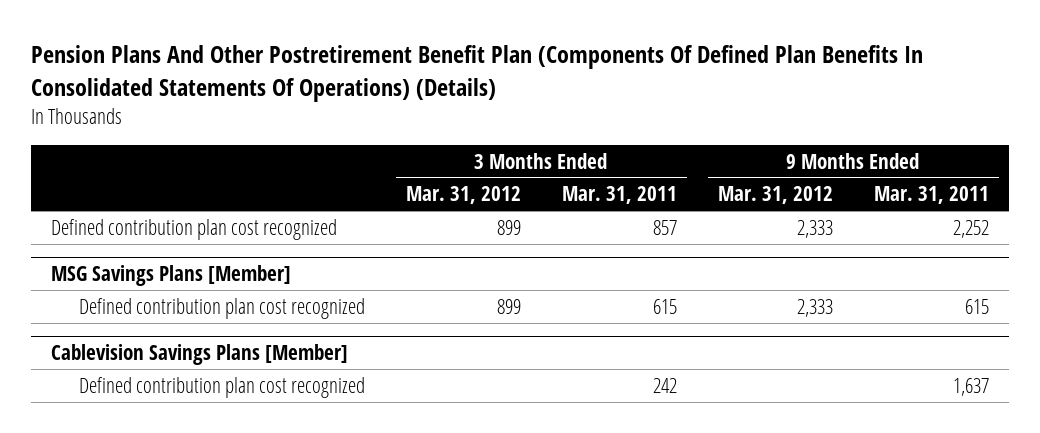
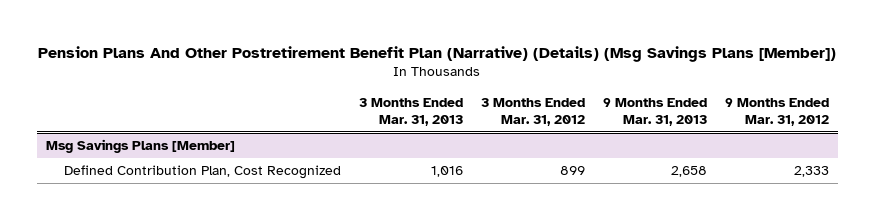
- Pension Plans And Other Postretirement Benefit Plan (Components Of Defined Plan Benefits In Consolidated Statements Of Operations) (Details)
+ Pension Plans And Other Postretirement Benefit Plan (Narrative) (Details) (Msg Savings Plans [Member])
- | 3 Months Ended Mar. 31, 2012 | 3 Months Ended Mar. 31, 2011 | 9 Months Ended Mar. 31, 2012 | 9 Months Ended Mar. 31, 2011
+ | 3 Months Ended Mar. 31, 2013 | 3 Months Ended Mar. 31, 2012 | 9 Months Ended Mar. 31, 2013 | 9 Months Ended Mar. 31, 2012
- Defined contribution plan cost recognized | 899 | 857 | 2,333 | 2,252
- MSG Savings Plans [Member]
- Defined contribution plan cost recognized | 899 | 615 | 2,333 | 615
- Cablevision Savings Plans [Member]
- Defined contribution plan cost recognized | | 242 | | 1,637
+ Msg Savings Plans [Member]
+ Defined Contribution Plan, Cost Recognized | 1,016 | 899 | 2,658 | 2,333

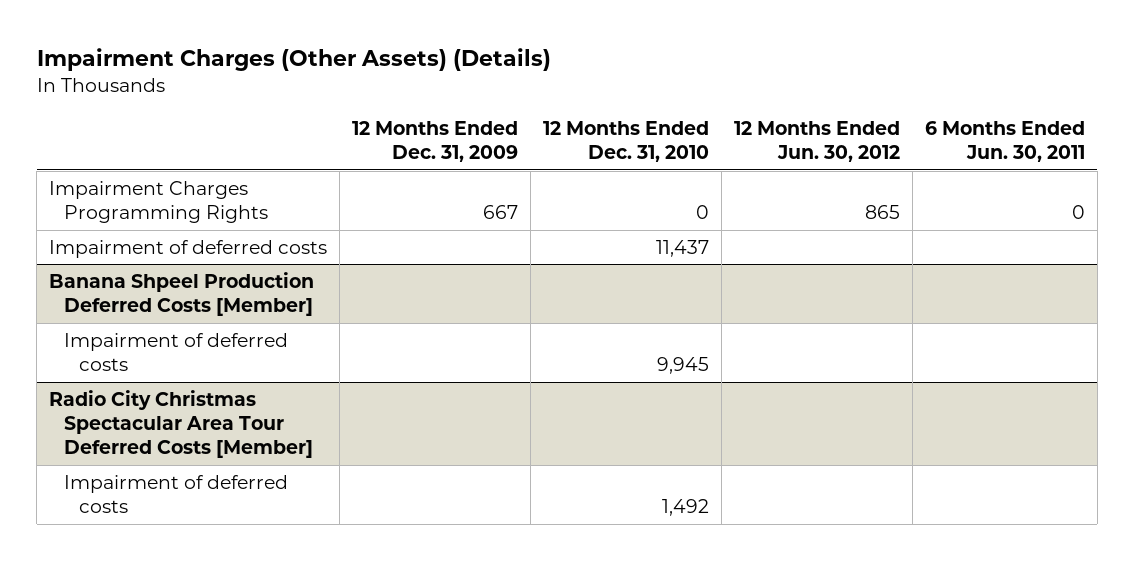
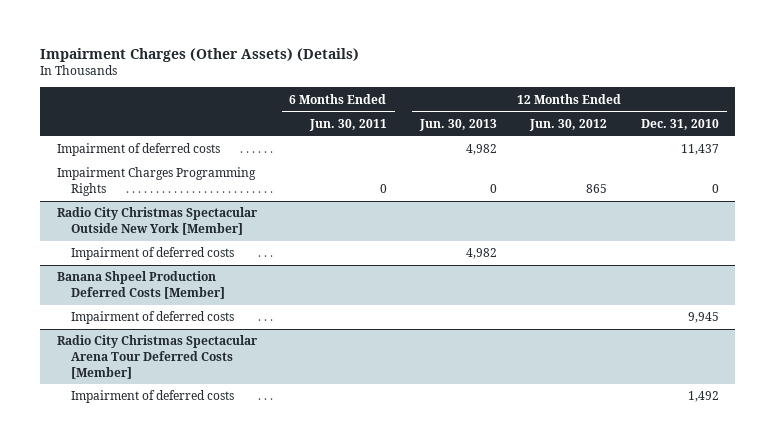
- | 12 Months Ended Dec. 31, 2009 | 12 Months Ended Dec. 31, 2010 | 12 Months Ended Jun. 30, 2012 | 6 Months Ended Jun. 30, 2011
+ | 6 Months Ended Jun. 30, 2011 | 12 Months Ended Jun. 30, 2013 | 12 Months Ended Jun. 30, 2012 | 12 Months Ended Dec. 31, 2010
moved down: Impairment Charges Programming Rights | 0 | 0 | 865 | 0
+ Radio City Christmas Spectacular Outside New York [Member]
+ Impairment of deferred costs | | 4,982 | |
- Radio City Christmas Spectacular Area Tour Deferred Costs [Member]
+ Radio City Christmas Spectacular Arena Tour Deferred Costs [Member]

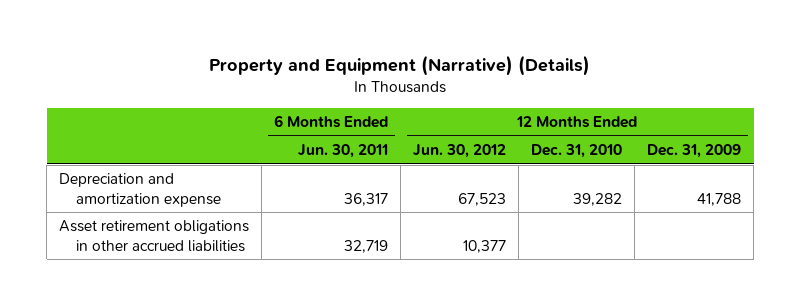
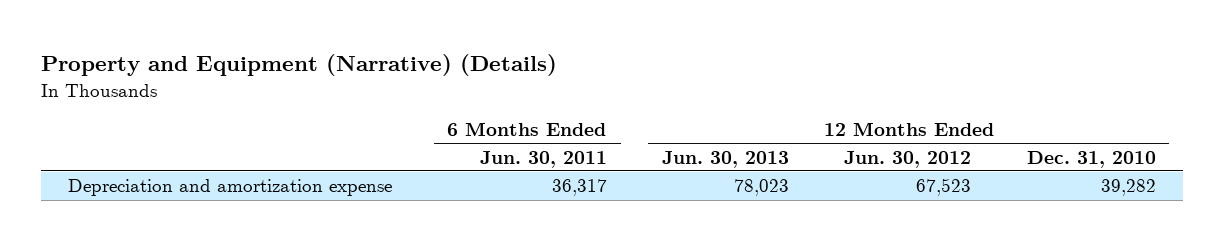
- | 6 Months Ended Jun. 30, 2011 | 12 Months Ended Jun. 30, 2012 | 12 Months Ended Dec. 31, 2010 | 12 Months Ended Dec. 31, 2009
+ | 6 Months Ended Jun. 30, 2011 | 12 Months Ended Jun. 30, 2013 | 12 Months Ended Jun. 30, 2012 | 12 Months Ended Dec. 31, 2010
- Asset retirement obligations in other accrued liabilities | 32,719 | 10,377 | |

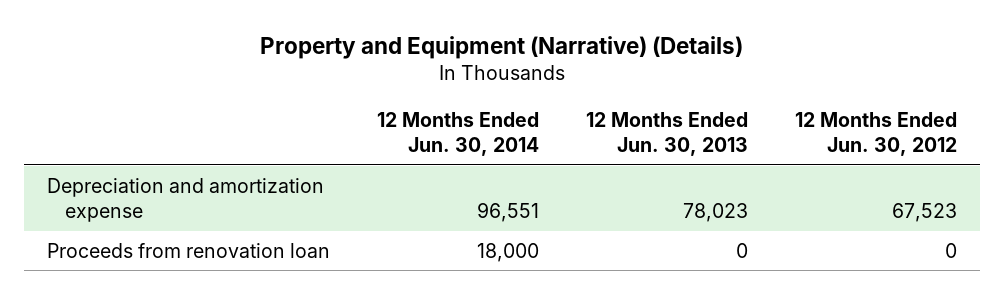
- | 6 Months Ended Jun. 30, 2011 | 12 Months Ended Jun. 30, 2013 | 12 Months Ended Jun. 30, 2012 | 12 Months Ended Dec. 31, 2010
+ | 12 Months Ended Jun. 30, 2014 | 12 Months Ended Jun. 30, 2013 | 12 Months Ended Jun. 30, 2012
+ Proceeds from renovation loan | 18,000 | 0 | 0

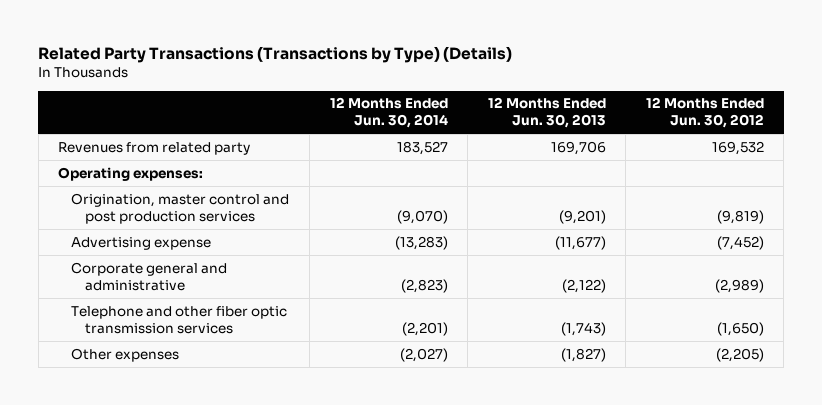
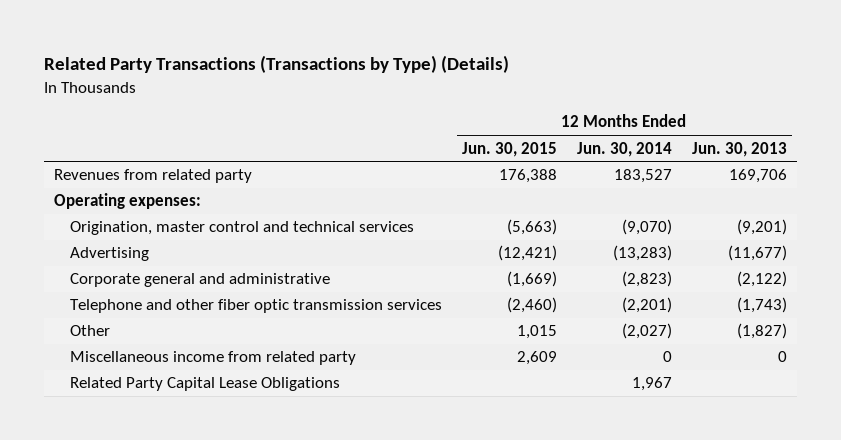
- | 12 Months Ended Jun. 30, 2014 | 12 Months Ended Jun. 30, 2013 | 12 Months Ended Jun. 30, 2012
+ | 12 Months Ended Jun. 30, 2015 | 12 Months Ended Jun. 30, 2014 | 12 Months Ended Jun. 30, 2013
- Origination, master control and post production services | (9,070) | (9,201) | (9,819)
- Advertising expense | (13,283) | (11,677) | (7,452)
+ Origination, master control and technical services | (5,663) | (9,070) | (9,201)
+ Advertising | (12,421) | (13,283) | (11,677)
- Other expenses | (2,027) | (1,827) | (2,205)
+ Other | 1,015 | (2,027) | (1,827)
+ Miscellaneous income from related party | 2,609 | 0 | 0
+ Related Party Capital Lease Obligations | | 1,967 |

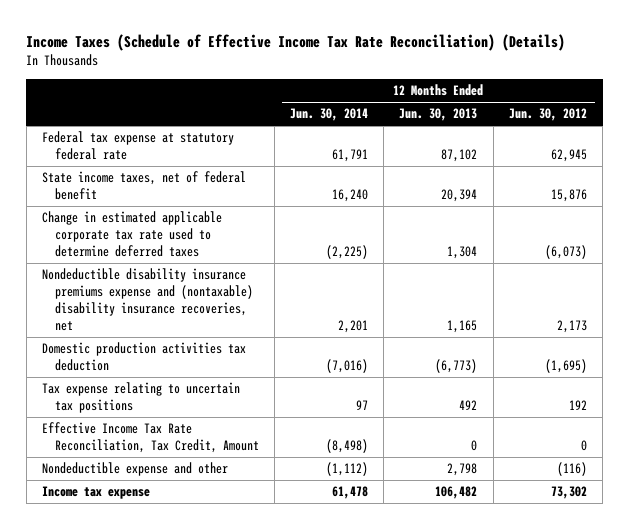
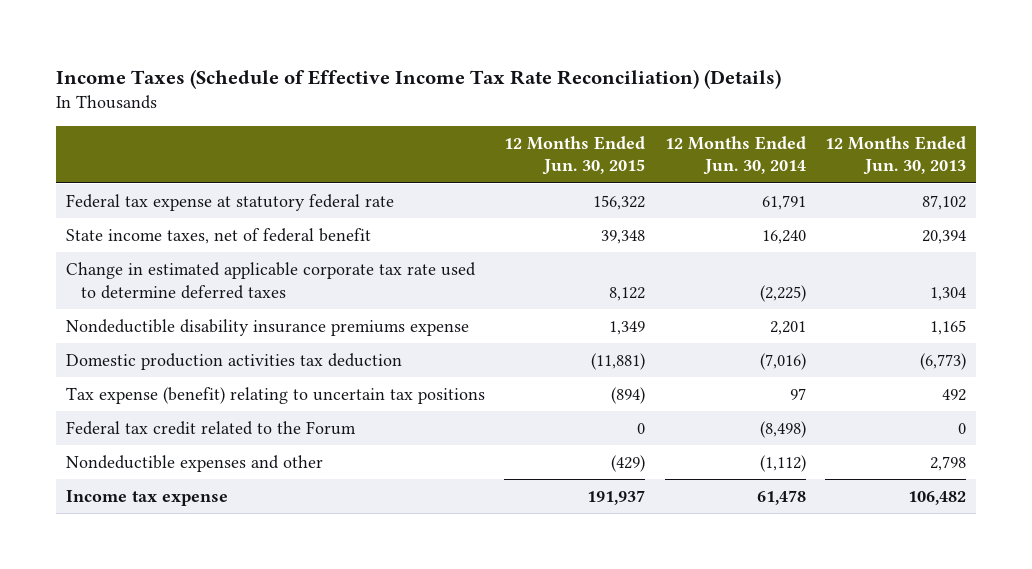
- | 12 Months Ended Jun. 30, 2014 | 12 Months Ended Jun. 30, 2013 | 12 Months Ended Jun. 30, 2012
+ | 12 Months Ended Jun. 30, 2015 | 12 Months Ended Jun. 30, 2014 | 12 Months Ended Jun. 30, 2013
- Nondeductible disability insurance premiums expense and (nontaxable) disability insurance recoveries, net | 2,201 | 1,165 | 2,173
+ Nondeductible disability insurance premiums expense | 1,349 | 2,201 | 1,165
- Tax expense relating to uncertain tax positions | 97 | 492 | 192
- Effective Income Tax Rate Reconciliation, Tax Credit, Amount | (8,498) | 0 | 0
- Nondeductible expense and other | (1,112) | 2,798 | (116)
+ Tax expense (benefit) relating to uncertain tax positions | (894) | 97 | 492
+ Federal tax credit related to the Forum | 0 | (8,498) | 0
+ Nondeductible expenses and other | (429) | (1,112) | 2,798

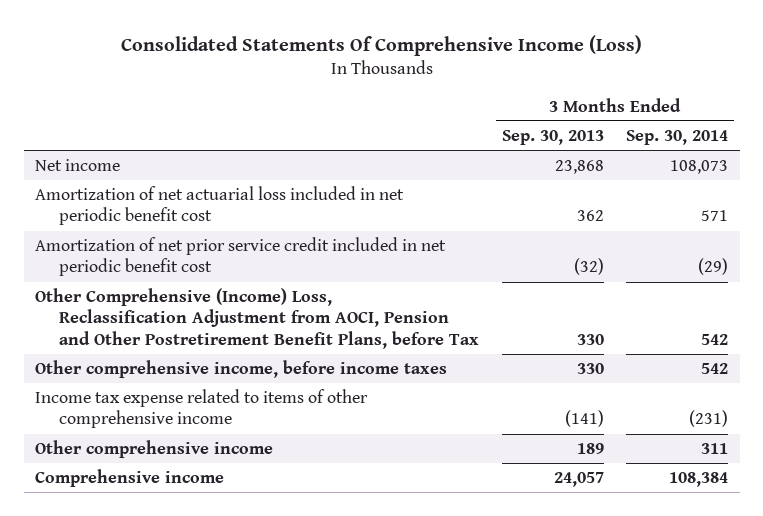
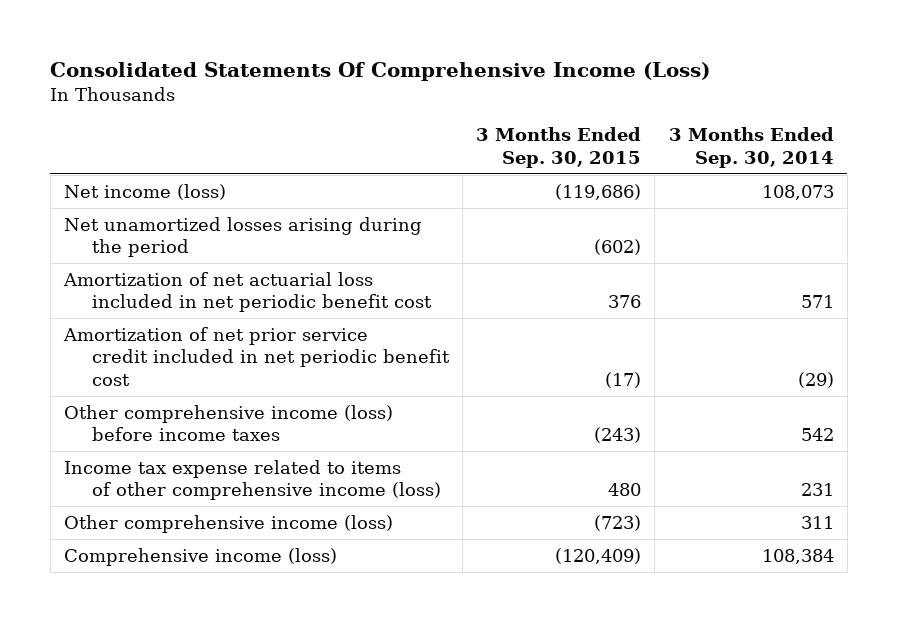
- | 3 Months Ended Sep. 30, 2013 | 3 Months Ended Sep. 30, 2014
+ | 3 Months Ended Sep. 30, 2015 | 3 Months Ended Sep. 30, 2014
- Net income | 23,868 | 108,073
+ Net income (loss) | (119,686) | 108,073
+ Net unamortized losses arising during the period | (602) |
- Other Comprehensive (Income) Loss, Reclassification Adjustment from AOCI, Pension and Other Postretirement Benefit Plans, before Tax | 330 | 542
- Other comprehensive income, before income taxes | 330 | 542
- Income tax expense related to items of other comprehensive income | (141) | (231)
- Other comprehensive income | 189 | 311
- Comprehensive income | 24,057 | 108,384
+ Other comprehensive income (loss) before income taxes | (243) | 542
+ Income tax expense related to items of other comprehensive income (loss) | 480 | 231
+ Other comprehensive income (loss) | (723) | 311
+ Comprehensive income (loss) | (120,409) | 108,384

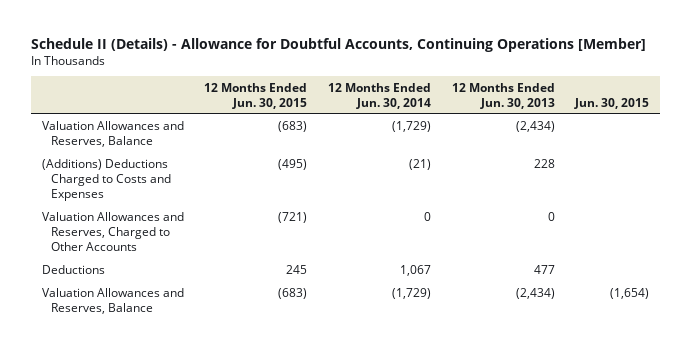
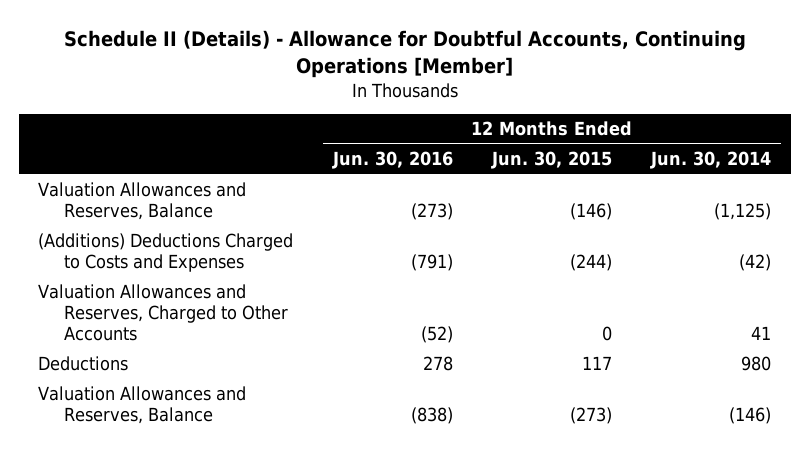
- | 12 Months Ended Jun. 30, 2015 | 12 Months Ended Jun. 30, 2014 | 12 Months Ended Jun. 30, 2013 | Jun. 30, 2015
+ | 12 Months Ended Jun. 30, 2016 | 12 Months Ended Jun. 30, 2015 | 12 Months Ended Jun. 30, 2014
- Valuation Allowances and Reserves, Balance | (683) | (1,729) | (2,434) |
- (Additions) Deductions Charged to Costs and Expenses | (495) | (21) | 228 |
- Valuation Allowances and Reserves, Charged to Other Accounts | (721) | 0 | 0 |
- Deductions | 245 | 1,067 | 477 |
- Valuation Allowances and Reserves, Balance | (683) | (1,729) | (2,434) | (1,654)
+ Valuation Allowances and Reserves, Balance | (273) | (146) | (1,125)
+ (Additions) Deductions Charged to Costs and Expenses | (791) | (244) | (42)
+ Valuation Allowances and Reserves, Charged to Other Accounts | (52) | 0 | 41
+ Deductions | 278 | 117 | 980
+ Valuation Allowances and Reserves, Balance | (838) | (273) | (146)

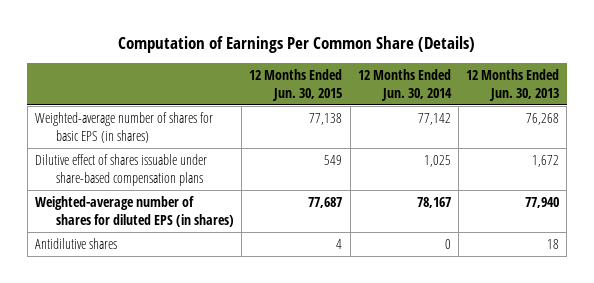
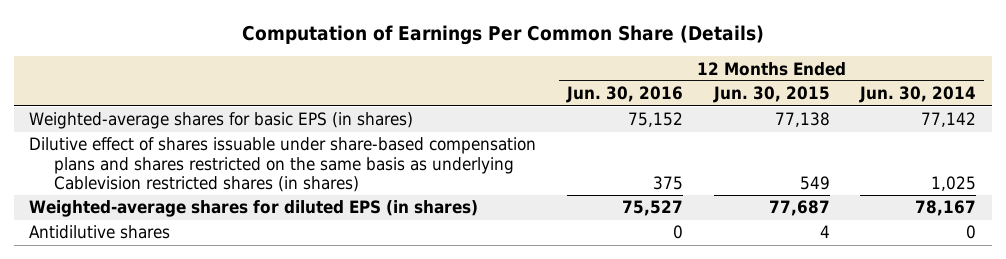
- | 12 Months Ended Jun. 30, 2015 | 12 Months Ended Jun. 30, 2014 | 12 Months Ended Jun. 30, 2013
+ | 12 Months Ended Jun. 30, 2016 | 12 Months Ended Jun. 30, 2015 | 12 Months Ended Jun. 30, 2014
- Weighted-average number of shares for basic EPS (in shares) | 77,138 | 77,142 | 76,268
- Dilutive effect of shares issuable under share-based compensation plans | 549 | 1,025 | 1,672
- Weighted-average number of shares for diluted EPS (in shares) | 77,687 | 78,167 | 77,940
+ Weighted-average shares for basic EPS (in shares) | 75,152 | 77,138 | 77,142
+ Dilutive effect of shares issuable under share-based compensation plans and shares restricted on the same basis as underlying Cablevision restricted shares (in shares) | 375 | 549 | 1,025
+ Weighted-average shares for diluted EPS (in shares) | 75,527 | 77,687 | 78,167

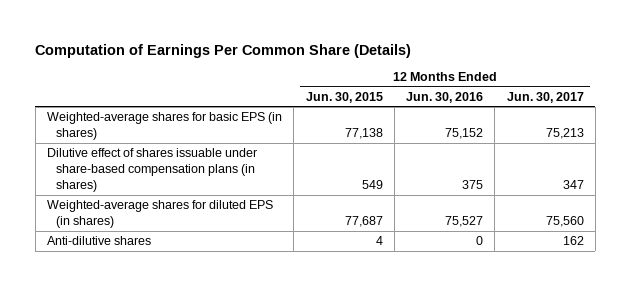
- | 12 Months Ended Jun. 30, 2016 | 12 Months Ended Jun. 30, 2015 | 12 Months Ended Jun. 30, 2014
+ | 12 Months Ended Jun. 30, 2015 | 12 Months Ended Jun. 30, 2016 | 12 Months Ended Jun. 30, 2017
- Dilutive effect of shares issuable under share-based compensation plans and shares restricted on the same basis as underlying Cablevision restricted shares (in shares) | 375 | 549 | 1,025
+ Dilutive effect of shares issuable under share-based compensation plans (in shares) | 549 | 375 | 347
- Antidilutive shares | 0 | 4 | 0
+ Anti-dilutive shares | 4 | 0 | 162

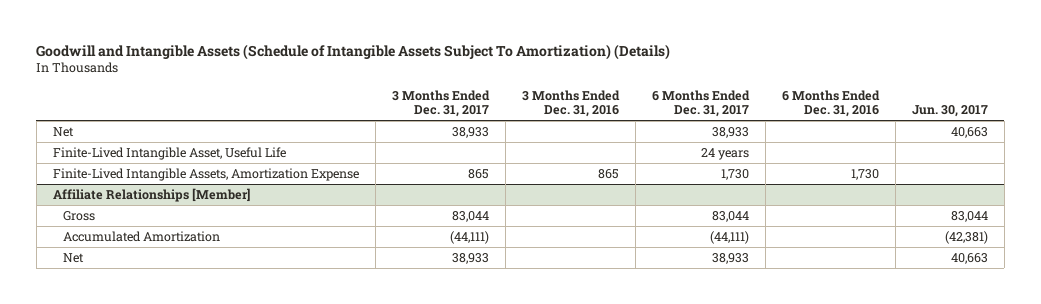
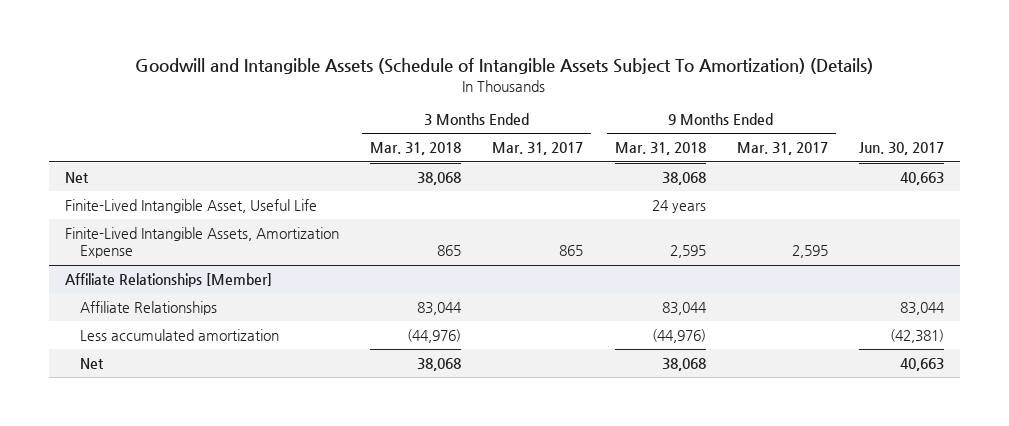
- | 3 Months Ended Dec. 31, 2017 | 3 Months Ended Dec. 31, 2016 | 6 Months Ended Dec. 31, 2017 | 6 Months Ended Dec. 31, 2016 | Jun. 30, 2017
+ | 3 Months Ended Mar. 31, 2018 | 3 Months Ended Mar. 31, 2017 | 9 Months Ended Mar. 31, 2018 | 9 Months Ended Mar. 31, 2017 | Jun. 30, 2017
@ Affiliate Relationships [Member]
- Gross | 83,044 | | 83,044 | | 83,044
- Accumulated Amortization | (44,111) | | (44,111) | | (42,381)
+ Affiliate Relationships | 83,044 | | 83,044 | | 83,044
+ Less accumulated amortization | (44,976) | | (44,976) | | (42,381)

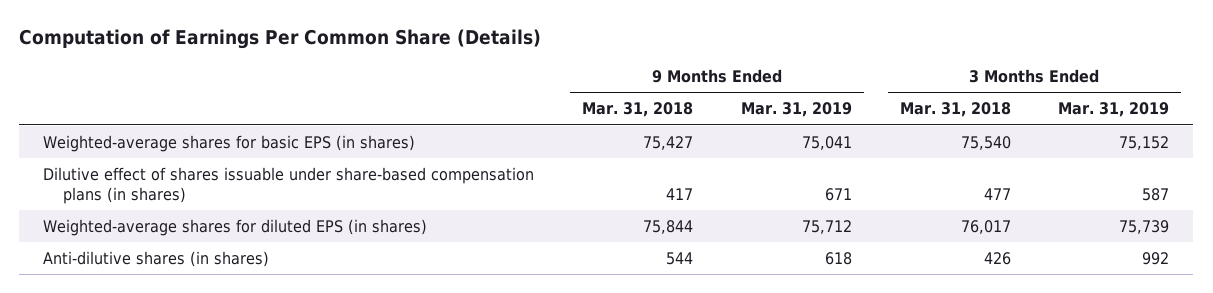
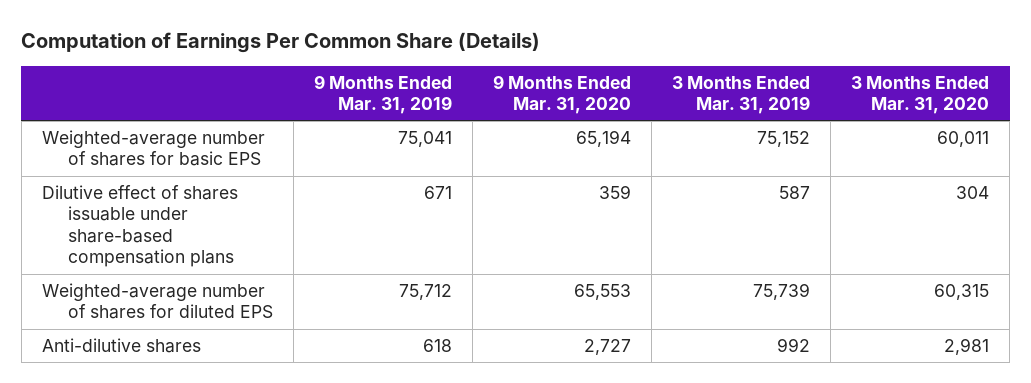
- | 9 Months Ended Mar. 31, 2018 | 9 Months Ended Mar. 31, 2019 | 3 Months Ended Mar. 31, 2018 | 3 Months Ended Mar. 31, 2019
+ | 9 Months Ended Mar. 31, 2019 | 9 Months Ended Mar. 31, 2020 | 3 Months Ended Mar. 31, 2019 | 3 Months Ended Mar. 31, 2020
- Weighted-average shares for basic EPS (in shares) | 75,427 | 75,041 | 75,540 | 75,152
- Dilutive effect of shares issuable under share-based compensation plans (in shares) | 417 | 671 | 477 | 587
- Weighted-average shares for diluted EPS (in shares) | 75,844 | 75,712 | 76,017 | 75,739
- Anti-dilutive shares (in shares) | 544 | 618 | 426 | 992
+ Weighted-average number of shares for basic EPS | 75,041 | 65,194 | 75,152 | 60,011
+ Dilutive effect of shares issuable under share-based compensation plans | 671 | 359 | 587 | 304
+ Weighted-average number of shares for diluted EPS | 75,712 | 65,553 | 75,739 | 60,315
+ Anti-dilutive shares | 618 | 2,727 | 992 | 2,981

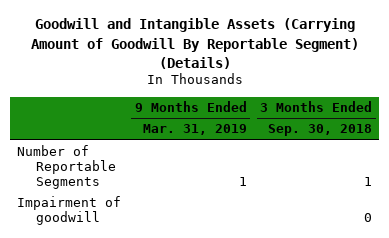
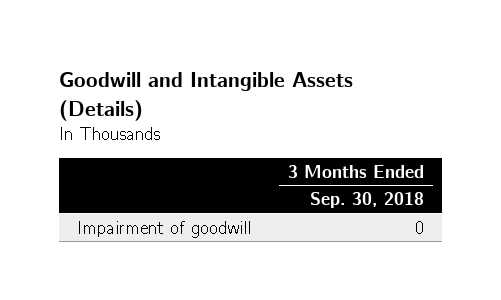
- Goodwill and Intangible Assets (Carrying Amount of Goodwill By Reportable Segment) (Details)
+ Goodwill and Intangible Assets (Details)
- | 9 Months Ended Mar. 31, 2019 | 3 Months Ended Sep. 30, 2018
+ | 3 Months Ended Sep. 30, 2018
- Number of Reportable Segments | 1 | 1

